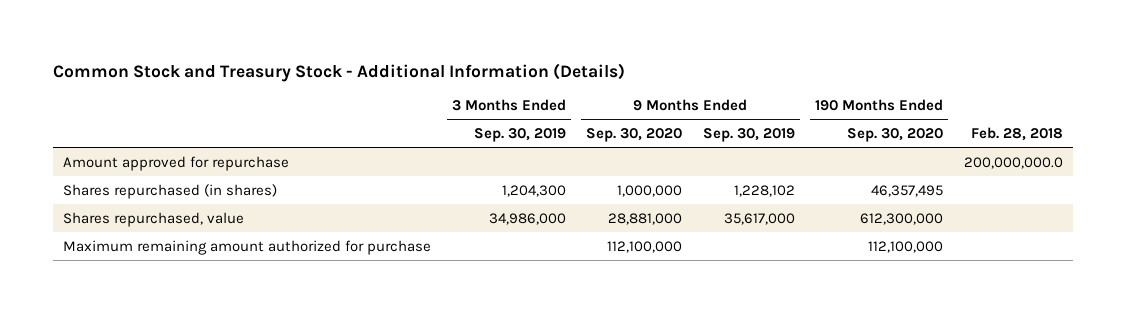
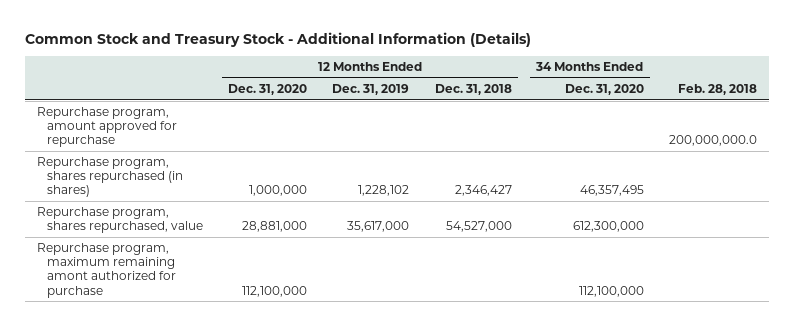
- | 3 Months Ended Sep. 30, 2019 | 9 Months Ended Sep. 30, 2020 | 9 Months Ended Sep. 30, 2019 | 190 Months Ended Sep. 30, 2020 | Feb. 28, 2018
+ | 12 Months Ended Dec. 31, 2020 | 12 Months Ended Dec. 31, 2019 | 12 Months Ended Dec. 31, 2018 | 34 Months Ended Dec. 31, 2020 | Feb. 28, 2018
- Amount approved for repurchase | | | | | 200,000,000.0
- Shares repurchased (in shares) | 1,204,300 | 1,000,000 | 1,228,102 | 46,357,495 |
- Shares repurchased, value | 34,986,000 | 28,881,000 | 35,617,000 | 612,300,000 |
- Maximum remaining amount authorized for purchase | | 112,100,000 | | 112,100,000 |
+ Repurchase program, amount approved for repurchase | | | | | 200,000,000.0
+ Repurchase program, shares repurchased (in shares) | 1,000,000 | 1,228,102 | 2,346,427 | 46,357,495 |
+ Repurchase program, shares repurchased, value | 28,881,000 | 35,617,000 | 54,527,000 | 612,300,000 |
+ Repurchase program, maximum remaining amont authorized for purchase | 112,100,000 | | | 112,100,000 |

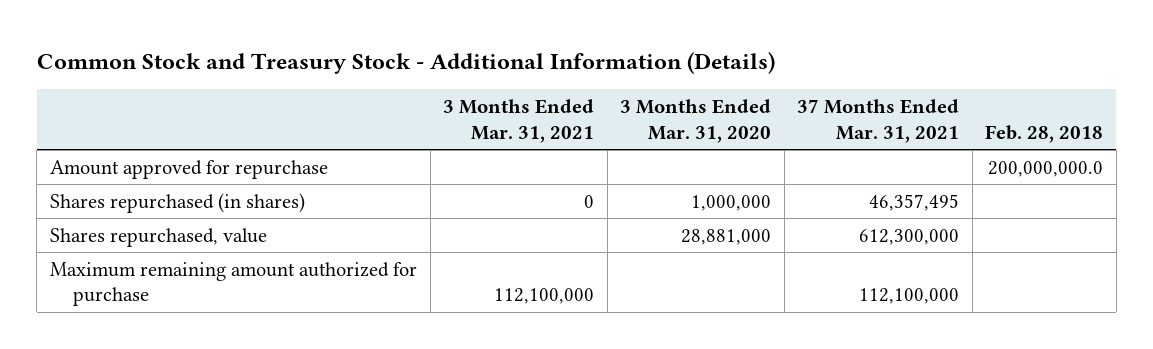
- | 12 Months Ended Dec. 31, 2020 | 12 Months Ended Dec. 31, 2019 | 12 Months Ended Dec. 31, 2018 | 34 Months Ended Dec. 31, 2020 | Feb. 28, 2018
+ | 3 Months Ended Mar. 31, 2021 | 3 Months Ended Mar. 31, 2020 | 37 Months Ended Mar. 31, 2021 | Feb. 28, 2018
- Repurchase program, amount approved for repurchase | | | | | 200,000,000.0
- Repurchase program, shares repurchased (in shares) | 1,000,000 | 1,228,102 | 2,346,427 | 46,357,495 |
- Repurchase program, shares repurchased, value | 28,881,000 | 35,617,000 | 54,527,000 | 612,300,000 |
- Repurchase program, maximum remaining amont authorized for purchase | 112,100,000 | | | 112,100,000 |
+ Amount approved for repurchase | | | | 200,000,000.0
+ Shares repurchased (in shares) | 0 | 1,000,000 | 46,357,495 |
+ Shares repurchased, value | | 28,881,000 | 612,300,000 |
+ Maximum remaining amount authorized for purchase | 112,100,000 | | 112,100,000 |

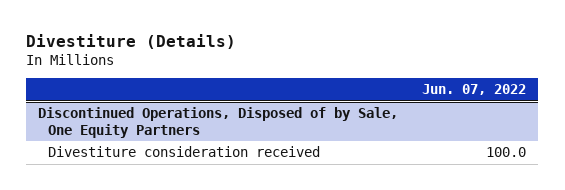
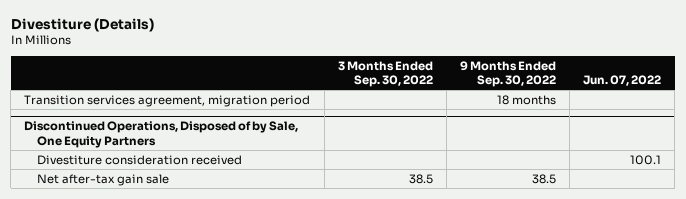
- | Jun. 07, 2022
+ | 3 Months Ended Sep. 30, 2022 | 9 Months Ended Sep. 30, 2022 | Jun. 07, 2022
+ Transition services agreement, migration period | | 18 months |
@ Discontinued Operations, Disposed of by Sale, One Equity Partners
- Divestiture consideration received | 100.0
+ Divestiture consideration received | | | 100.1
+ Net after-tax gain sale | 38.5 | 38.5 |

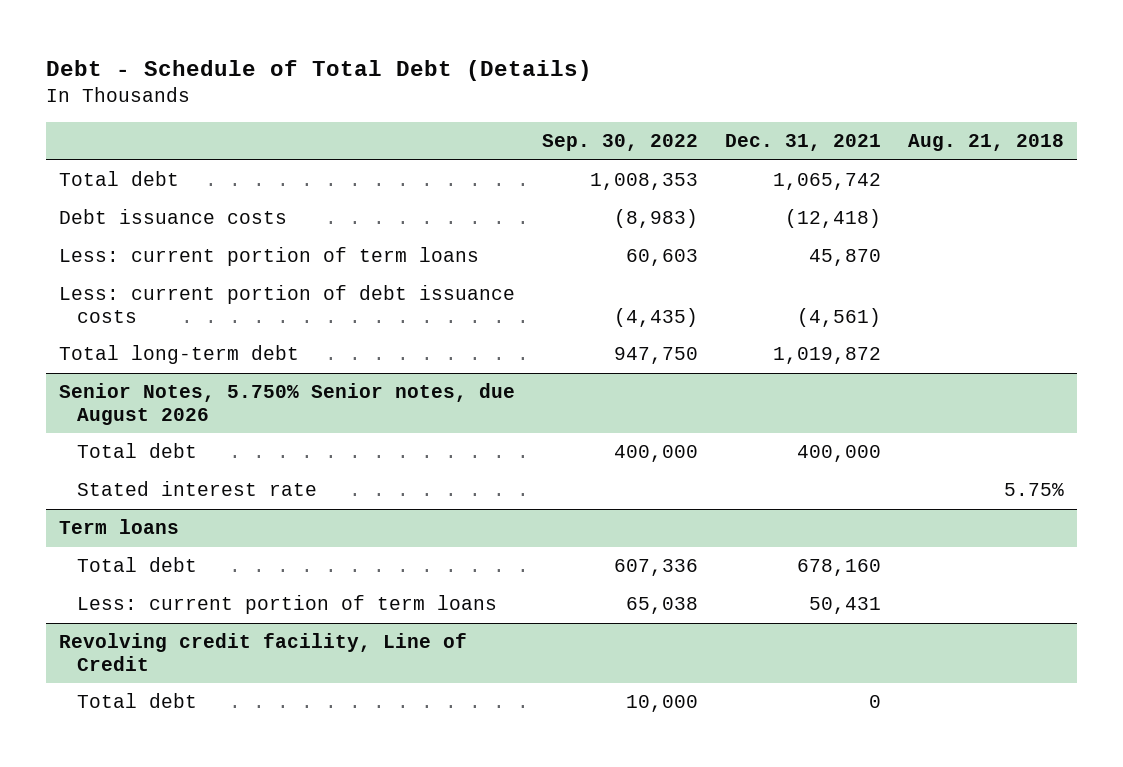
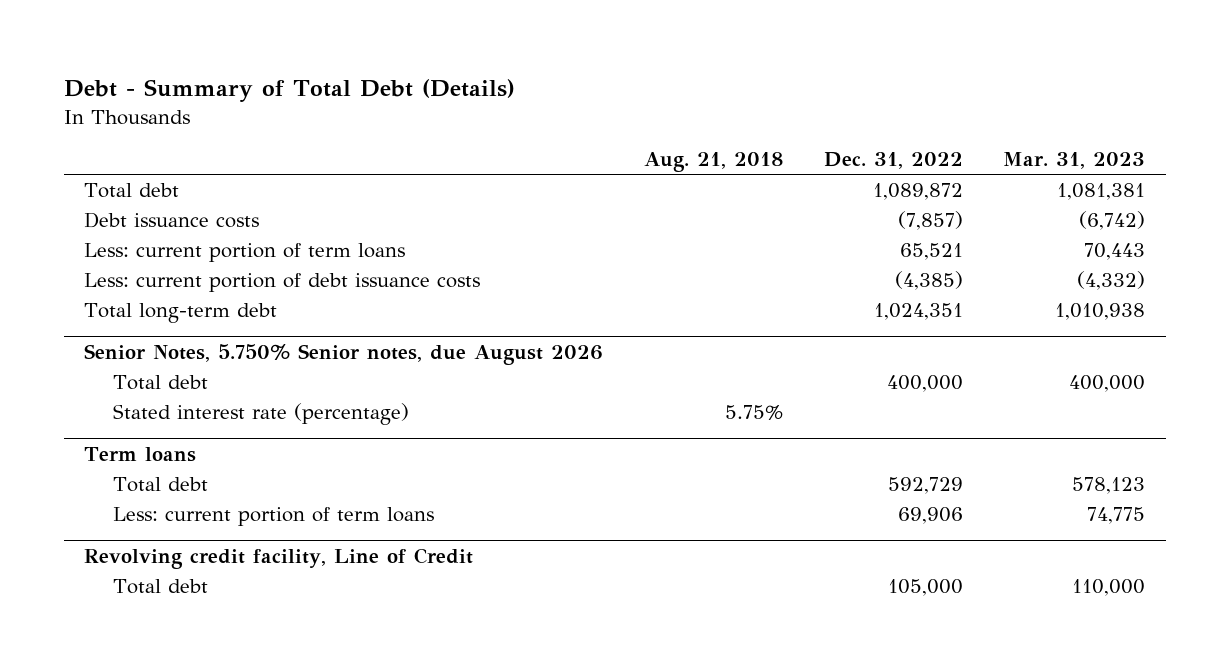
- Debt - Schedule of Total Debt (Details)
+ Debt - Summary of Total Debt (Details)
- | Sep. 30, 2022 | Dec. 31, 2021 | Aug. 21, 2018
+ | Aug. 21, 2018 | Dec. 31, 2022 | Mar. 31, 2023
@ Senior Notes, 5.750% Senior notes, due August 2026
- Stated interest rate | | | 5.75%
+ Stated interest rate (percentage) | 5.75% | |

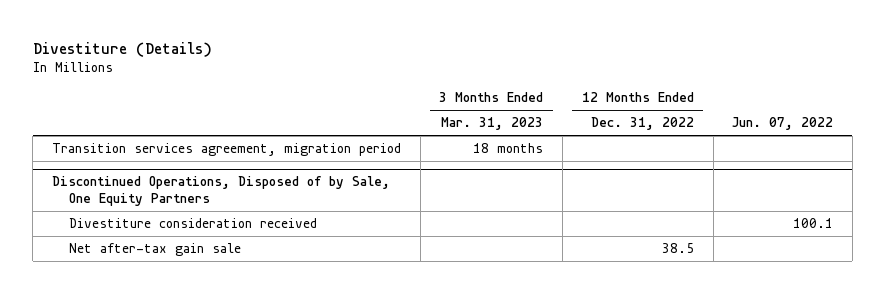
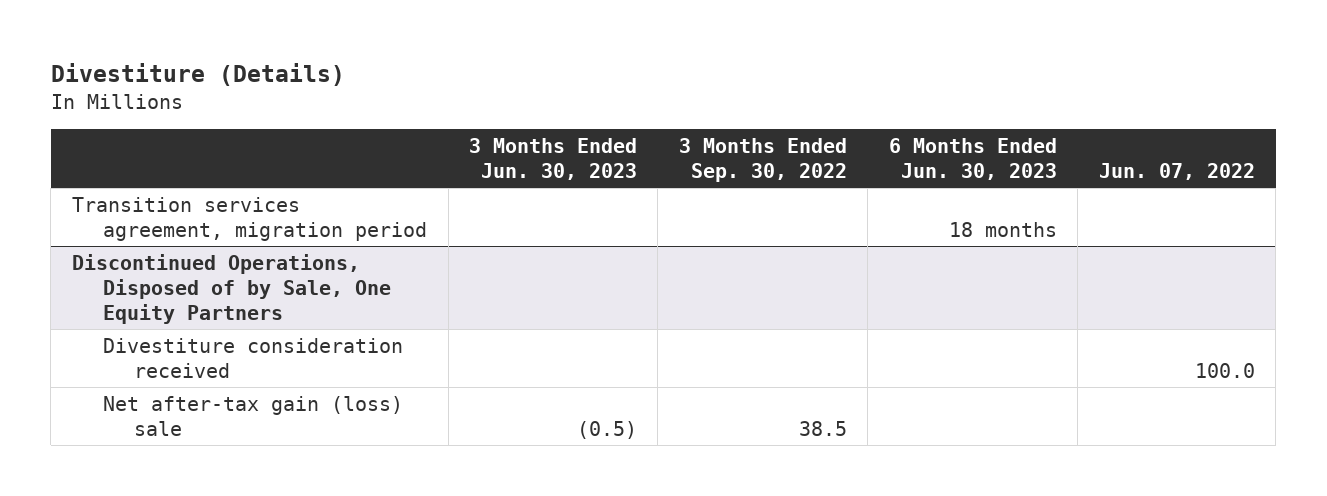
- | 3 Months Ended Mar. 31, 2023 | 12 Months Ended Dec. 31, 2022 | Jun. 07, 2022
+ | 3 Months Ended Jun. 30, 2023 | 3 Months Ended Sep. 30, 2022 | 6 Months Ended Jun. 30, 2023 | Jun. 07, 2022
@ Discontinued Operations, Disposed of by Sale, One Equity Partners
- Divestiture consideration received | | | 100.1
- Net after-tax gain sale | | 38.5 |
+ Divestiture consideration received | | | | 100.0
+ Net after-tax gain (loss) sale | (0.5) | 38.5 | |

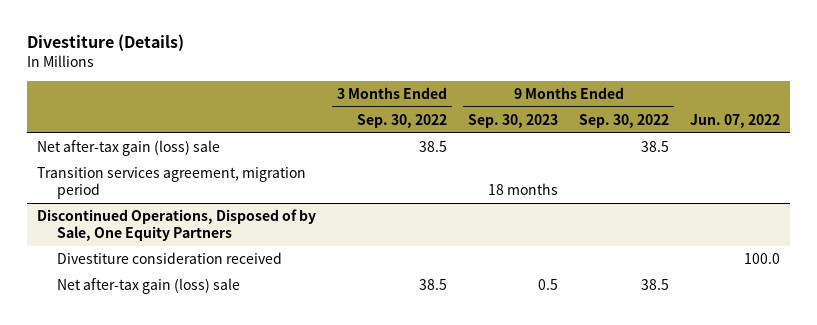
- | 3 Months Ended Jun. 30, 2023 | 3 Months Ended Sep. 30, 2022 | 6 Months Ended Jun. 30, 2023 | Jun. 07, 2022
+ | 3 Months Ended Sep. 30, 2022 | 9 Months Ended Sep. 30, 2023 | 9 Months Ended Sep. 30, 2022 | Jun. 07, 2022
+ Net after-tax gain (loss) sale | 38.5 | | 38.5 |

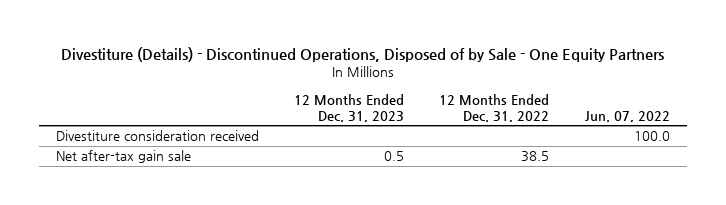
- Divestiture (Details)
+ Divestiture (Details) - Discontinued Operations, Disposed of by Sale - One Equity Partners
- | 3 Months Ended Sep. 30, 2022 | 9 Months Ended Sep. 30, 2023 | 9 Months Ended Sep. 30, 2022 | Jun. 07, 2022
+ | 12 Months Ended Dec. 31, 2023 | 12 Months Ended Dec. 31, 2022 | Jun. 07, 2022
- Net after-tax gain (loss) sale | 38.5 | | 38.5 |
- Transition services agreement, migration period | | 18 months | |
- Discontinued Operations, Disposed of by Sale, One Equity Partners
- Divestiture consideration received | | | | 100.0
- Net after-tax gain (loss) sale | 38.5 | 0.5 | 38.5 |
+ Divestiture consideration received | | | 100.0
+ Net after-tax gain sale | 0.5 | 38.5 |

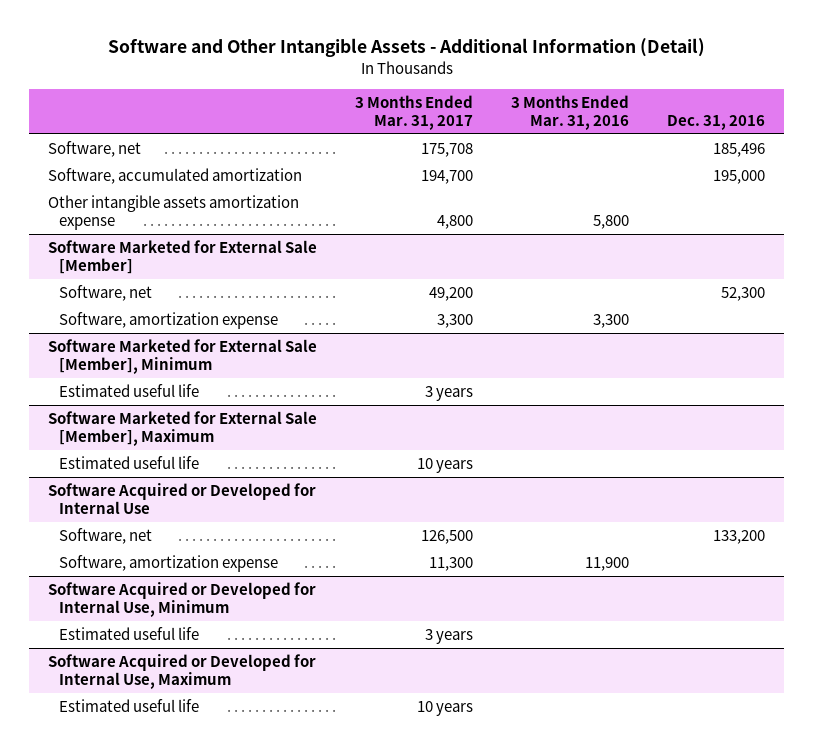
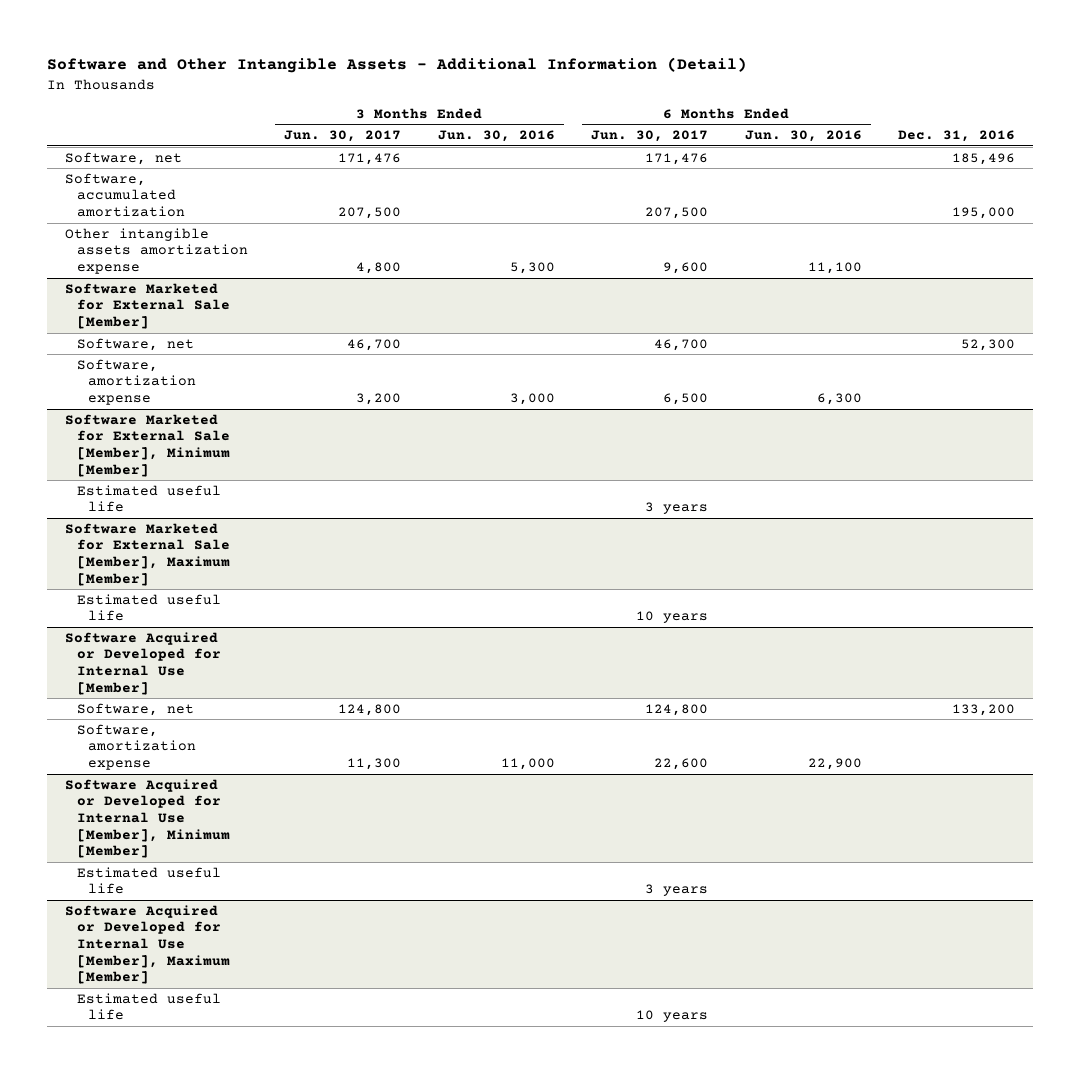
- | 3 Months Ended Mar. 31, 2017 | 3 Months Ended Mar. 31, 2016 | Dec. 31, 2016
+ | 3 Months Ended Jun. 30, 2017 | 3 Months Ended Jun. 30, 2016 | 6 Months Ended Jun. 30, 2017 | 6 Months Ended Jun. 30, 2016 | Dec. 31, 2016
- Software Marketed for External Sale [Member], Minimum
+ Software Marketed for External Sale [Member], Minimum [Member]
- Software Marketed for External Sale [Member], Maximum
+ Software Marketed for External Sale [Member], Maximum [Member]
- Software Acquired or Developed for Internal Use
+ Software Acquired or Developed for Internal Use [Member]
- Software Acquired or Developed for Internal Use, Minimum
+ Software Acquired or Developed for Internal Use [Member], Minimum [Member]
- Software Acquired or Developed for Internal Use, Maximum
+ Software Acquired or Developed for Internal Use [Member], Maximum [Member]

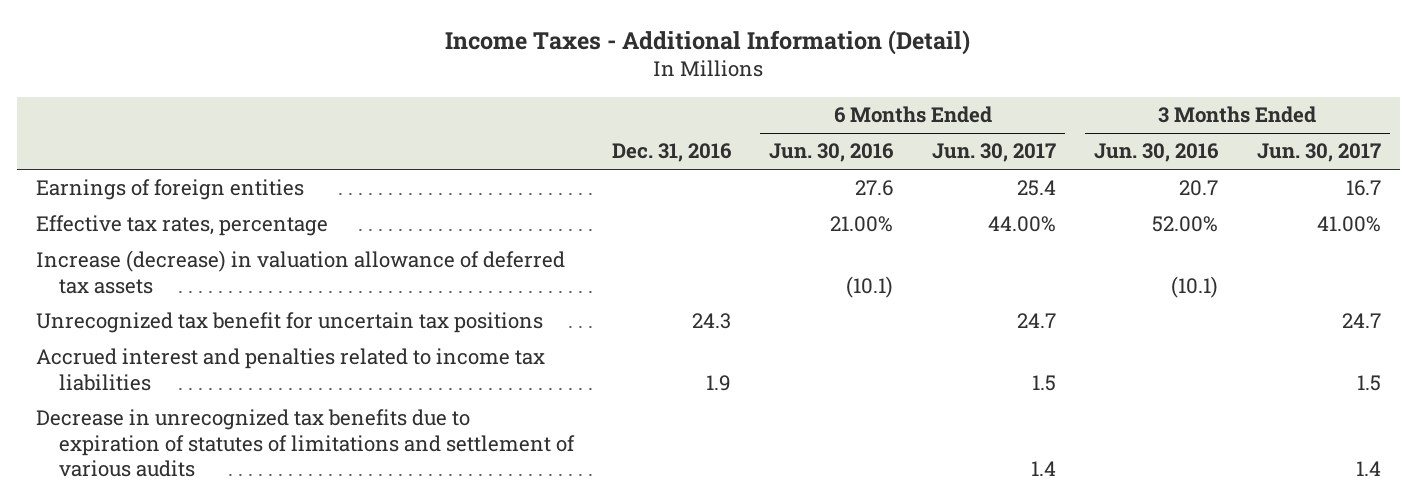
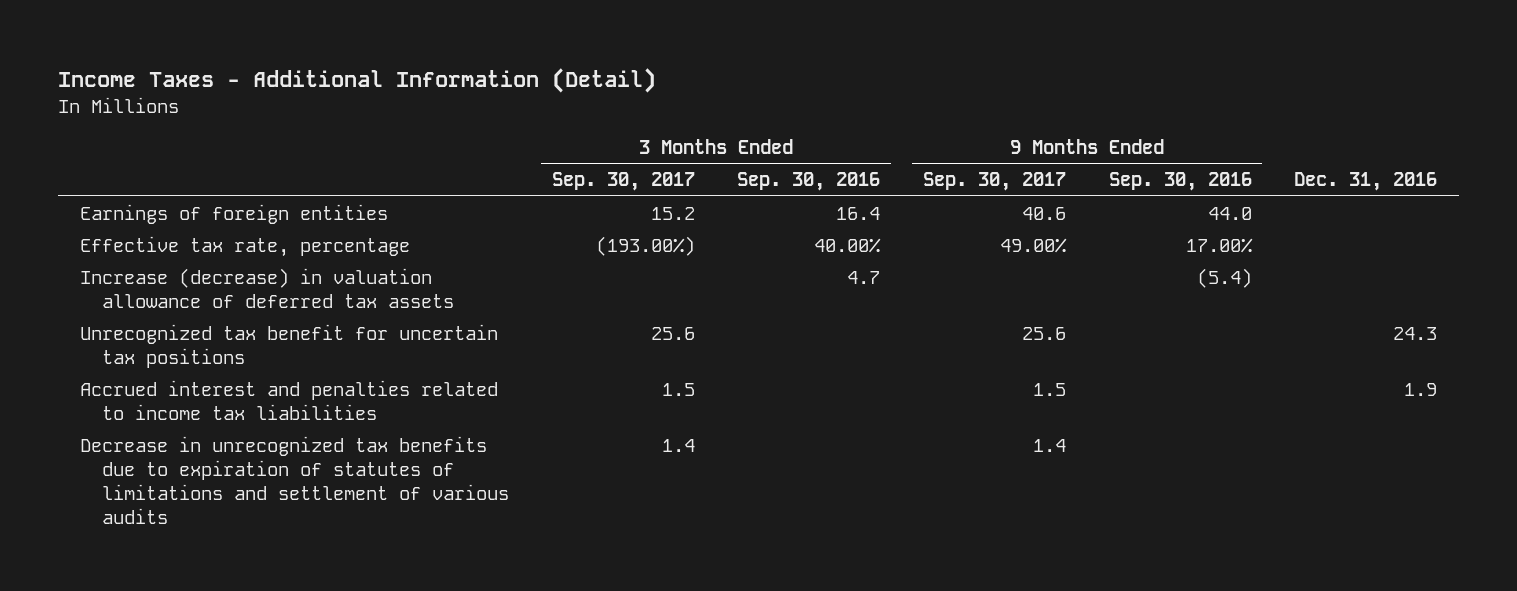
- | Dec. 31, 2016 | 6 Months Ended Jun. 30, 2016 | 6 Months Ended Jun. 30, 2017 | 3 Months Ended Jun. 30, 2016 | 3 Months Ended Jun. 30, 2017
+ | 3 Months Ended Sep. 30, 2017 | 3 Months Ended Sep. 30, 2016 | 9 Months Ended Sep. 30, 2017 | 9 Months Ended Sep. 30, 2016 | Dec. 31, 2016
- Effective tax rates, percentage | | 21.00% | 44.00% | 52.00% | 41.00%
+ Effective tax rate, percentage | (193.00%) | 40.00% | 49.00% | 17.00% |

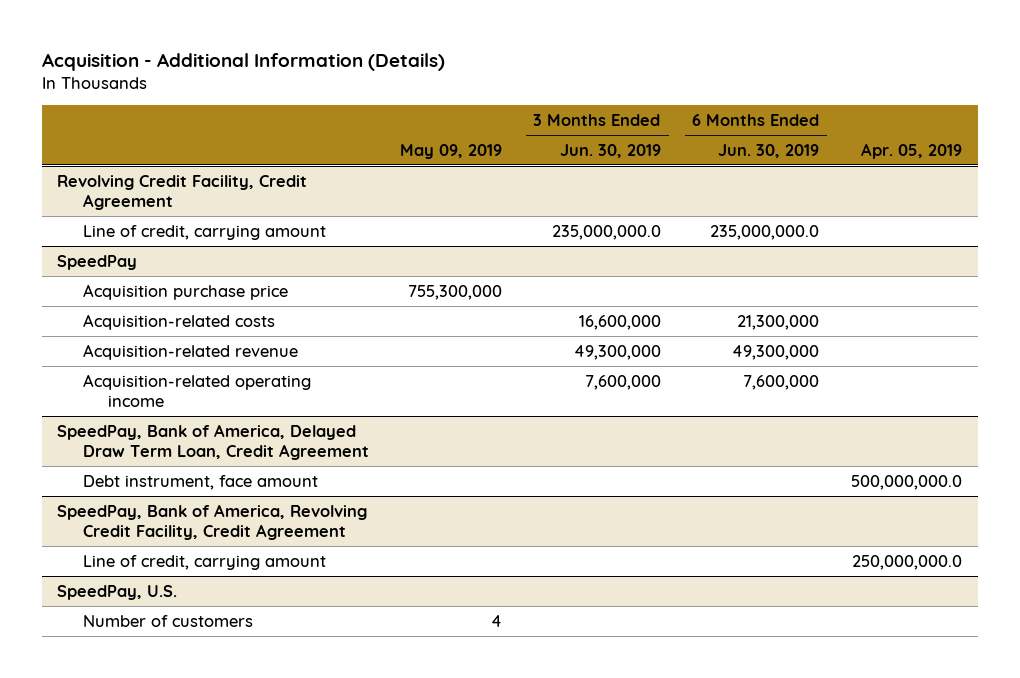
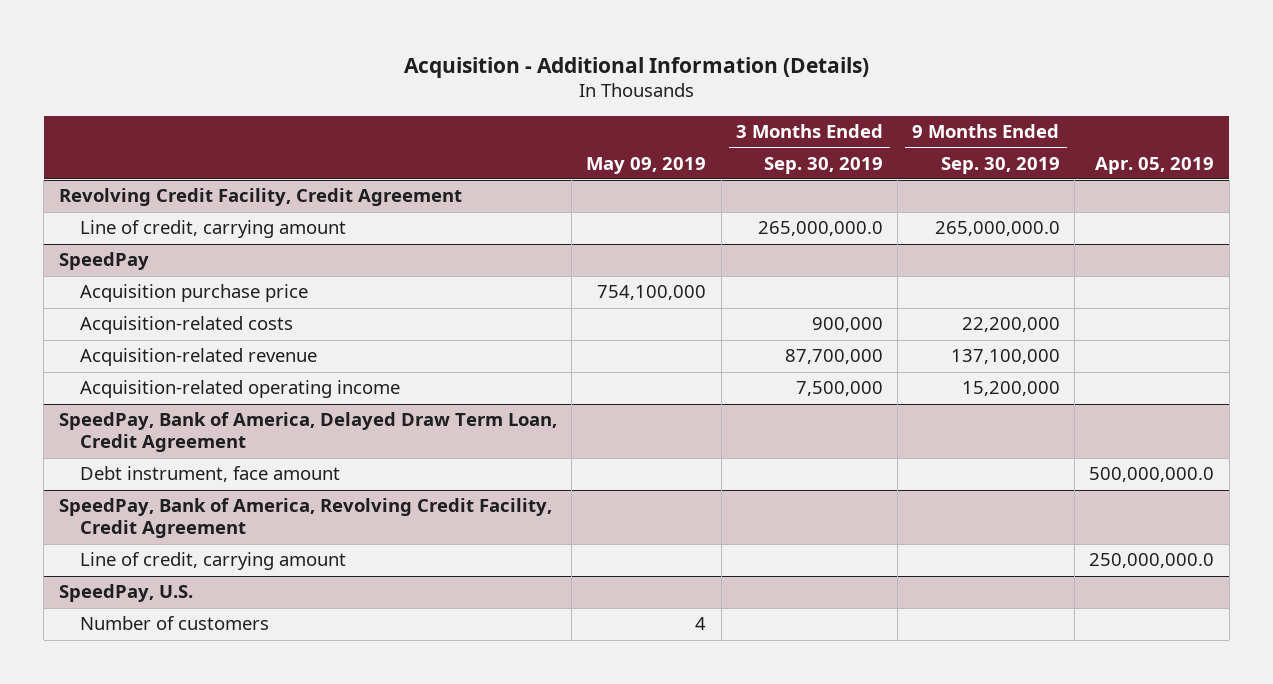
- | May 09, 2019 | 3 Months Ended Jun. 30, 2019 | 6 Months Ended Jun. 30, 2019 | Apr. 05, 2019
+ | May 09, 2019 | 3 Months Ended Sep. 30, 2019 | 9 Months Ended Sep. 30, 2019 | Apr. 05, 2019
@ SpeedPay
- Acquisition purchase price | 755,300,000 | | |
+ Acquisition purchase price | 754,100,000 | | |

